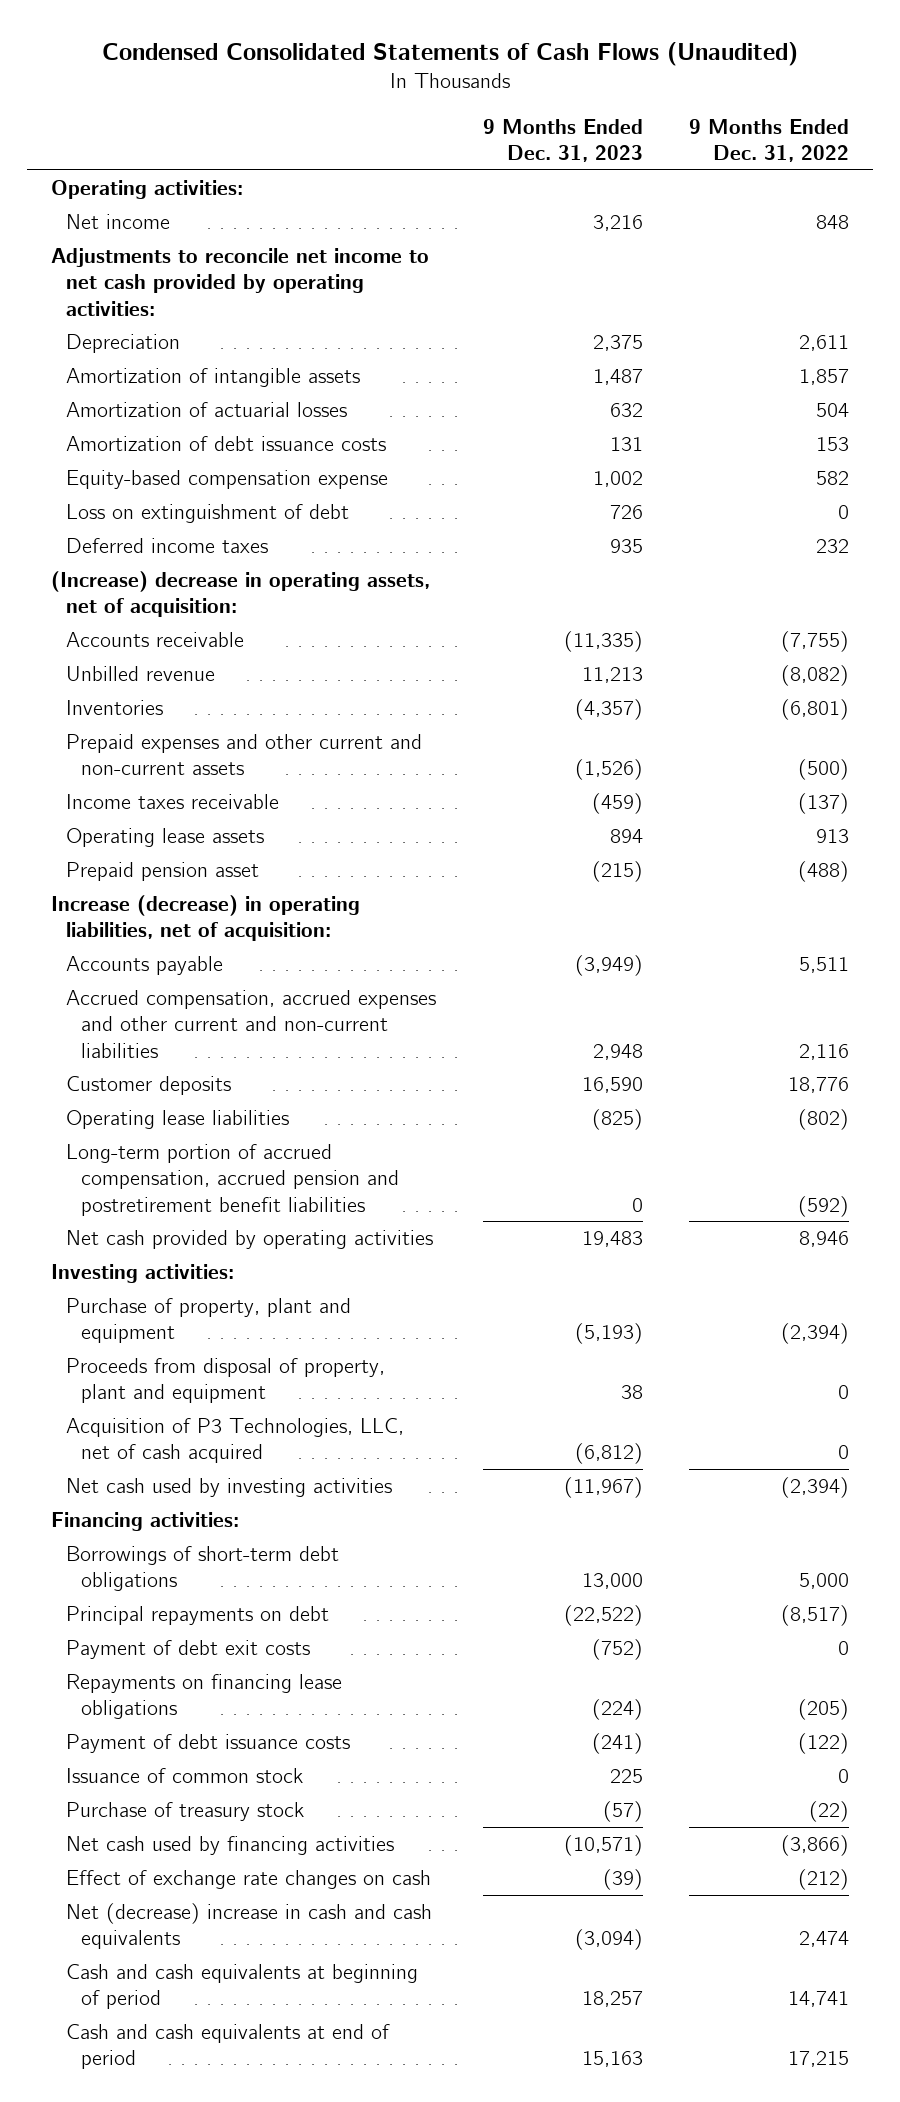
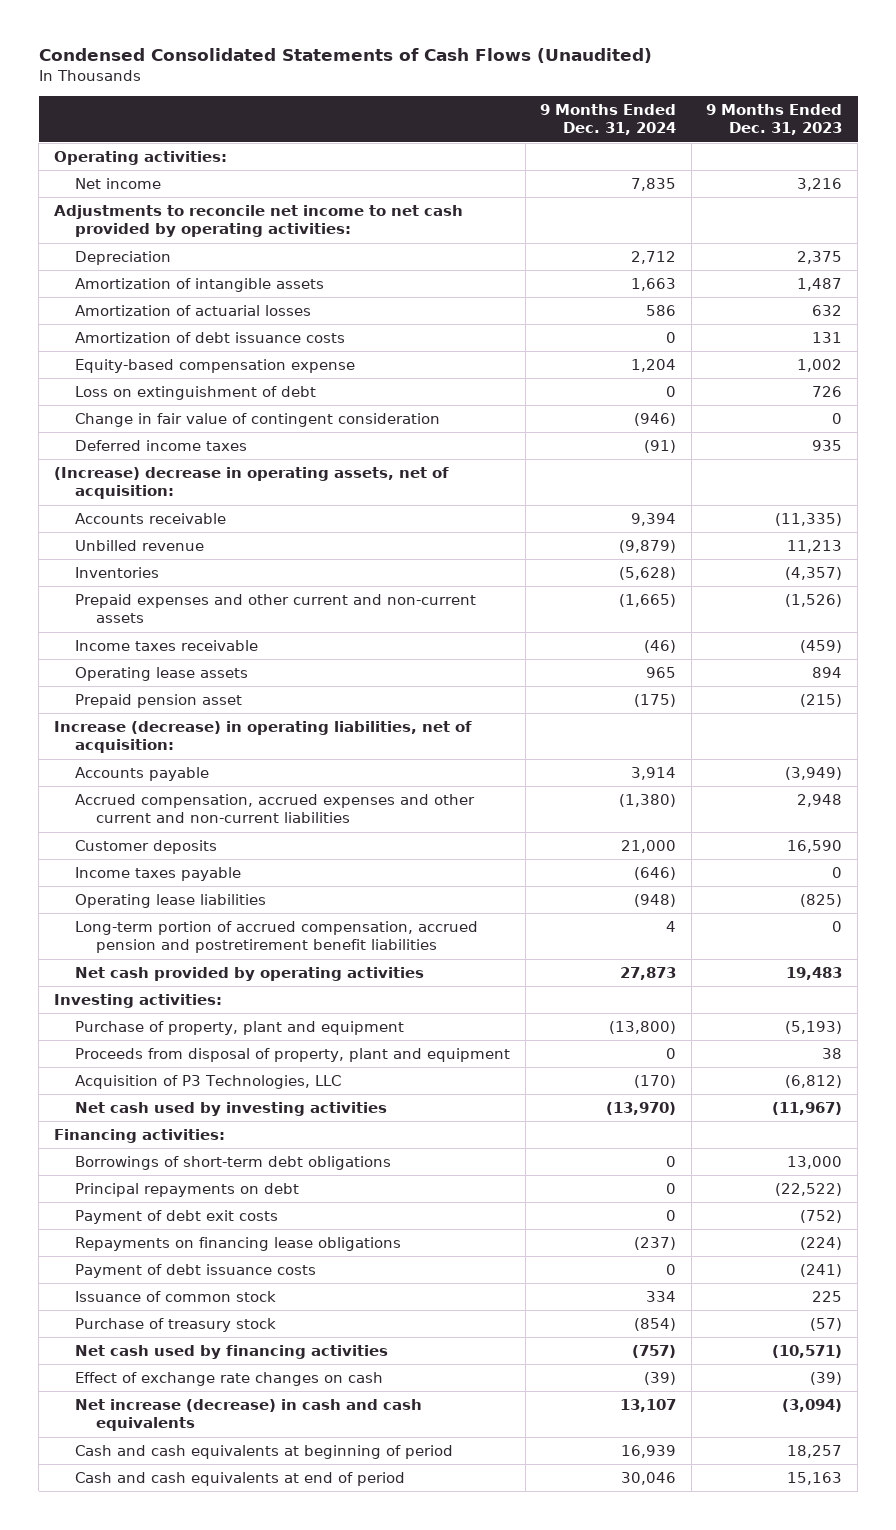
- | 9 Months Ended Dec. 31, 2023 | 9 Months Ended Dec. 31, 2022
+ | 9 Months Ended Dec. 31, 2024 | 9 Months Ended Dec. 31, 2023
+ Change in fair value of contingent consideration | (946) | 0
+ Income taxes payable | (646) | 0
- Acquisition of P3 Technologies, LLC, net of cash acquired | (6,812) | 0
+ Acquisition of P3 Technologies, LLC | (170) | (6,812)
- Net (decrease) increase in cash and cash equivalents | (3,094) | 2,474
+ Net increase (decrease) in cash and cash equivalents | 13,107 | (3,094)

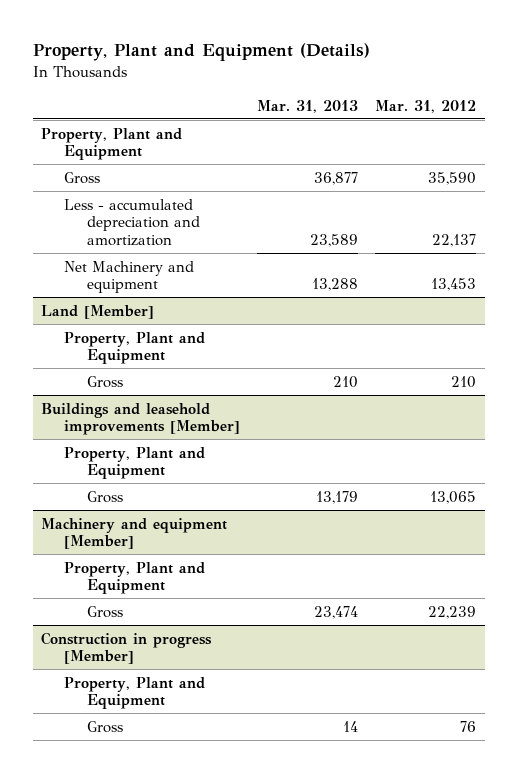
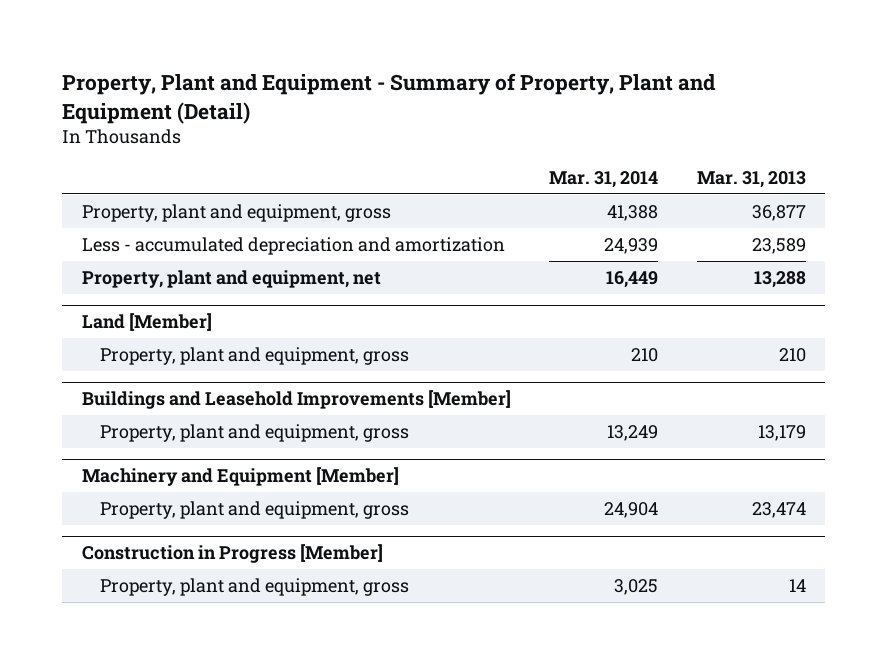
- Property, Plant and Equipment (Details)
+ Property, Plant and Equipment - Summary of Property, Plant and Equipment (Detail)
- | Mar. 31, 2013 | Mar. 31, 2012
+ | Mar. 31, 2014 | Mar. 31, 2013
- Property, Plant and Equipment
- Gross | 36,877 | 35,590
+ Property, plant and equipment, gross | 41,388 | 36,877
- Net Machinery and equipment | 13,288 | 13,453
+ Property, plant and equipment, net | 16,449 | 13,288
@ Land [Member]
- Property, Plant and Equipment
- Gross | 210 | 210
- Buildings and leasehold improvements [Member]
- Property, Plant and Equipment
- Gross | 13,179 | 13,065
- Machinery and equipment [Member]
- Property, Plant and Equipment
- Gross | 23,474 | 22,239
- Construction in progress [Member]
- Property, Plant and Equipment
- Gross | 14 | 76
@ Land [Member]
+ Property, plant and equipment, gross | 210 | 210
+ Buildings and Leasehold Improvements [Member]
+ Property, plant and equipment, gross | 13,249 | 13,179
+ Machinery and Equipment [Member]
+ Property, plant and equipment, gross | 24,904 | 23,474
+ Construction in Progress [Member]
+ Property, plant and equipment, gross | 3,025 | 14

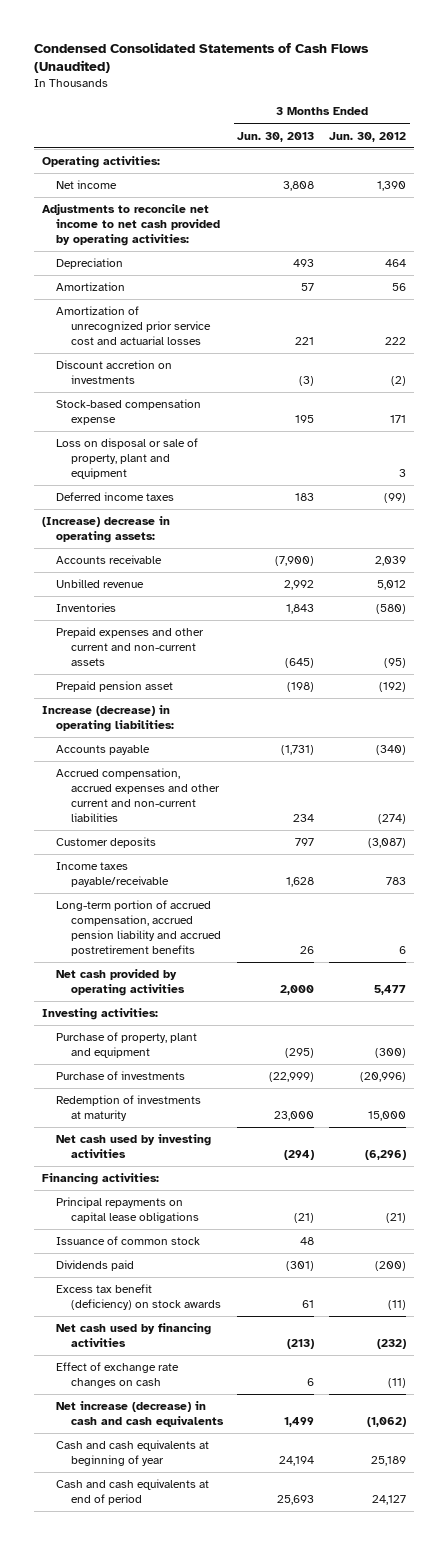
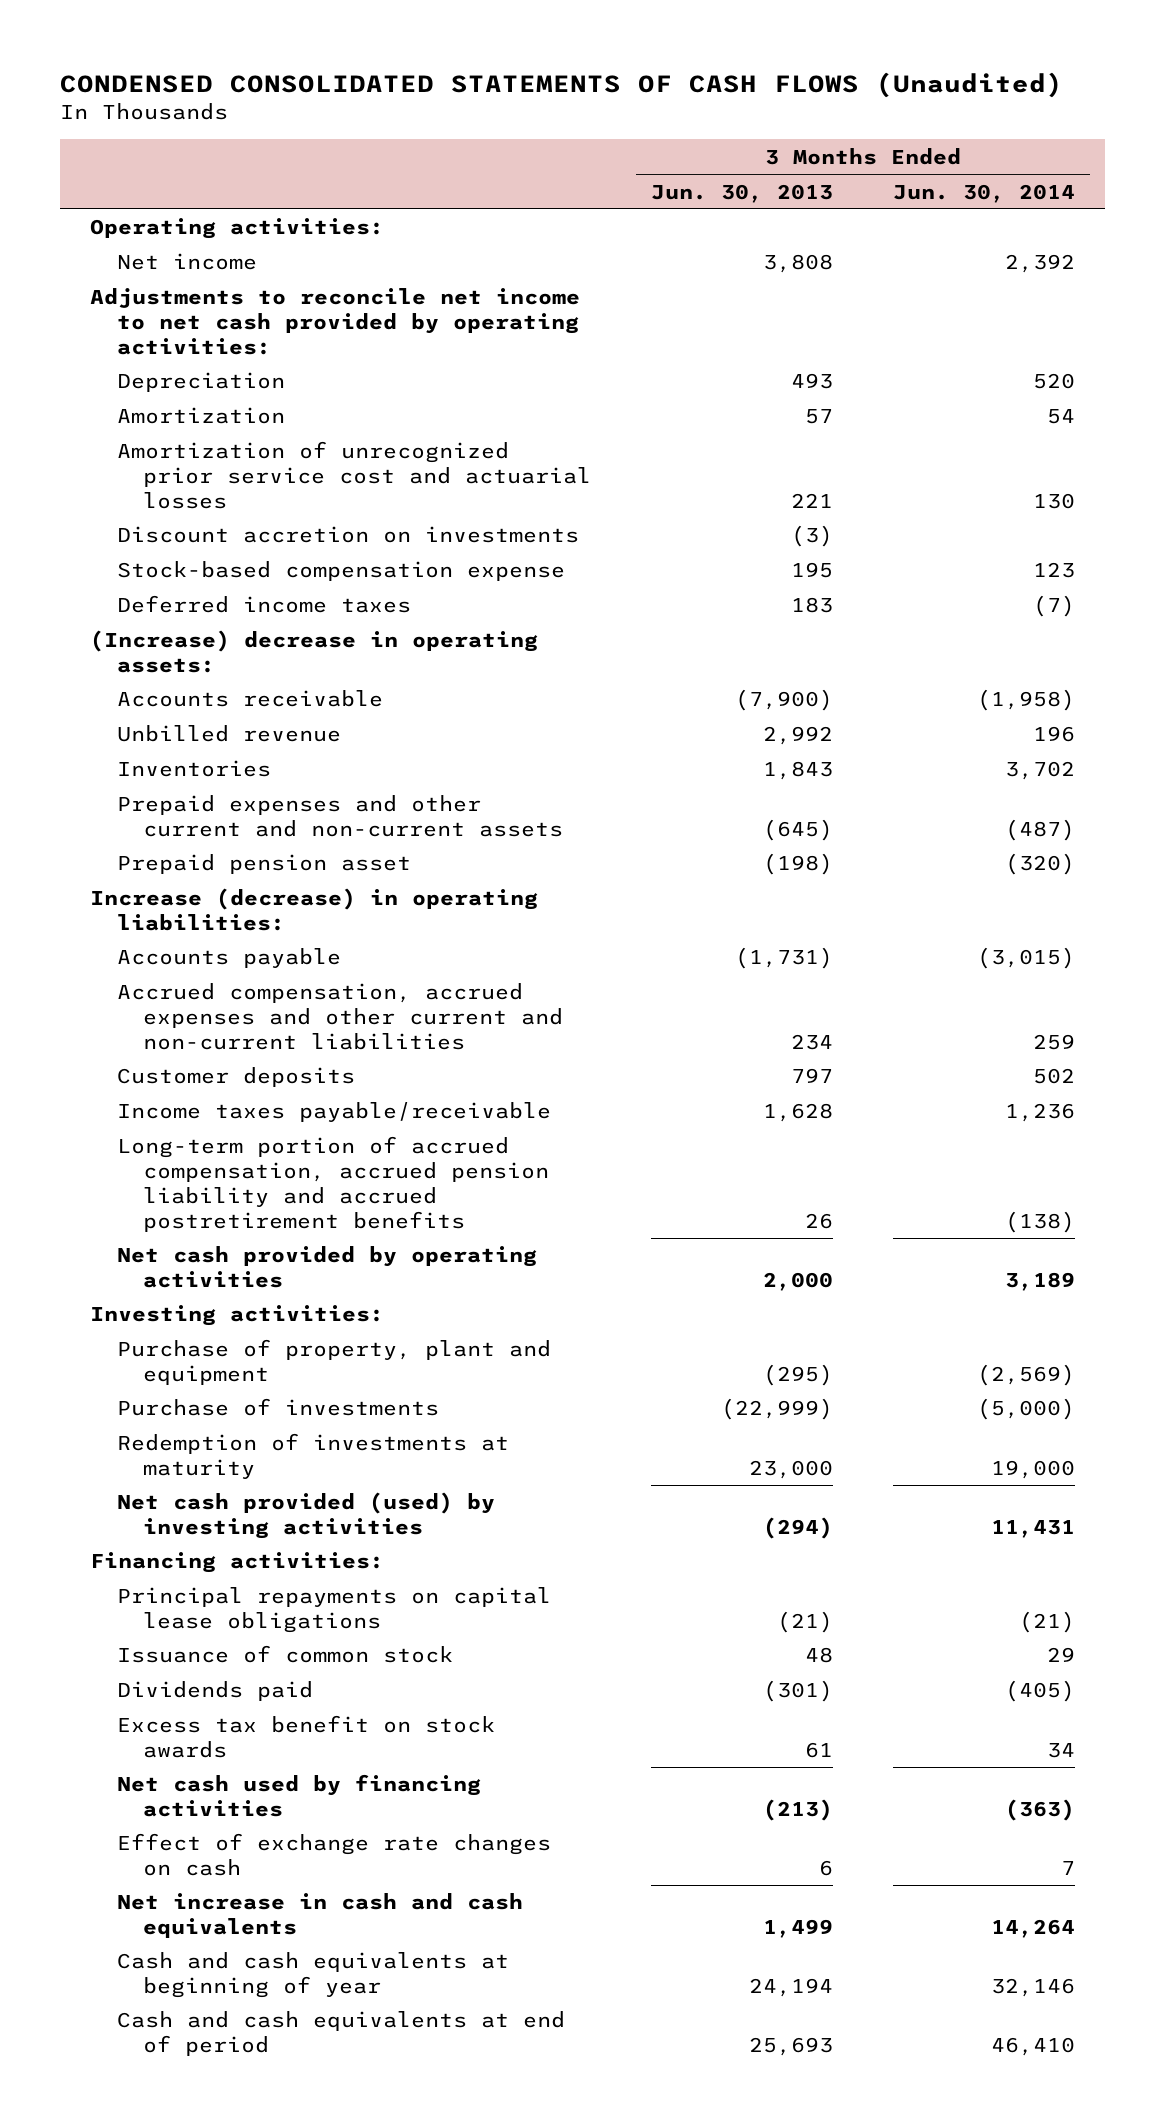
- Condensed Consolidated Statements of Cash Flows (Unaudited)
+ CONDENSED CONSOLIDATED STATEMENTS OF CASH FLOWS (Unaudited)
- | 3 Months Ended Jun. 30, 2013 | 3 Months Ended Jun. 30, 2012
+ | 3 Months Ended Jun. 30, 2013 | 3 Months Ended Jun. 30, 2014
- Loss on disposal or sale of property, plant and equipment | | 3
- Net cash used by investing activities | (294) | (6,296)
+ Net cash provided (used) by investing activities | (294) | 11,431
- Excess tax benefit (deficiency) on stock awards | 61 | (11)
+ Excess tax benefit on stock awards | 61 | 34
- Net increase (decrease) in cash and cash equivalents | 1,499 | (1,062)
+ Net increase in cash and cash equivalents | 1,499 | 14,264

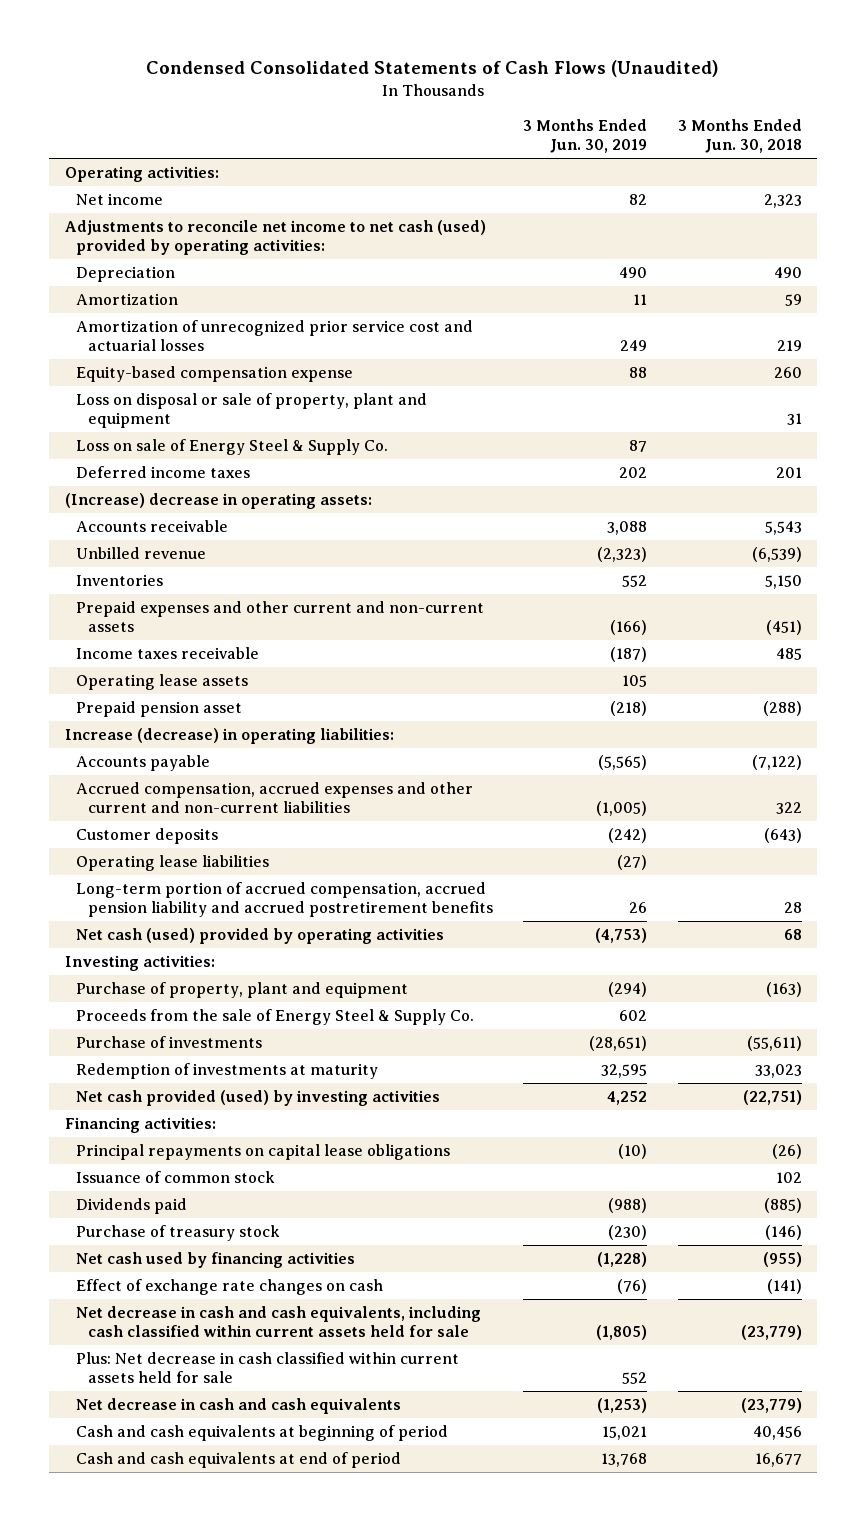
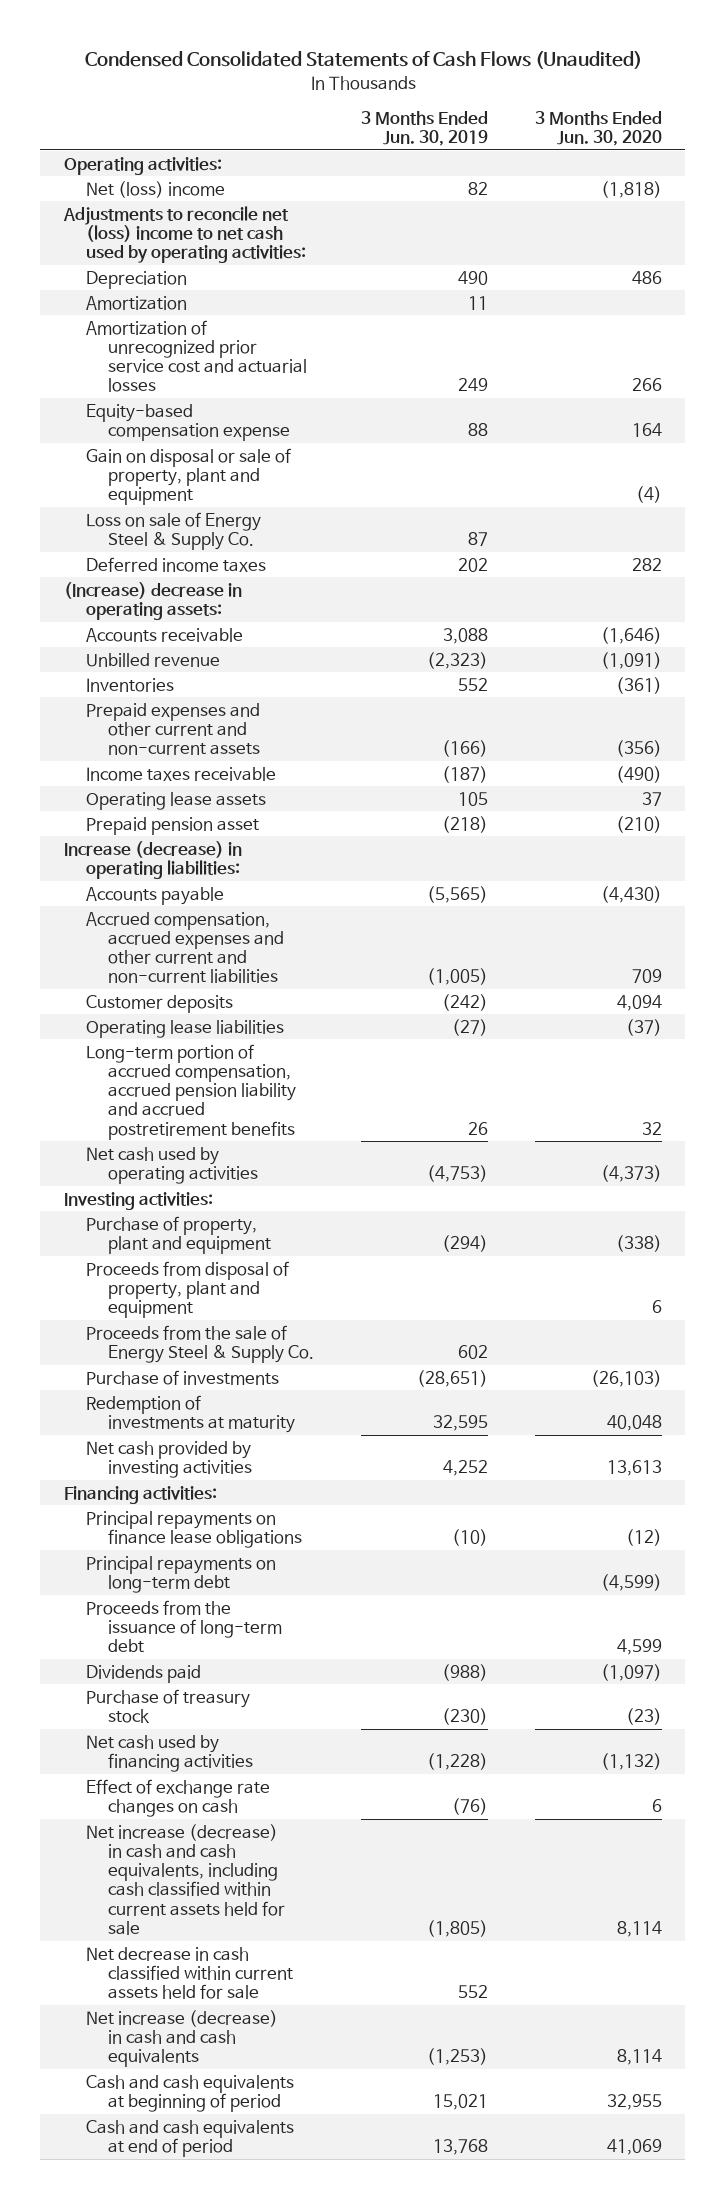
- | 3 Months Ended Jun. 30, 2019 | 3 Months Ended Jun. 30, 2018
+ | 3 Months Ended Jun. 30, 2019 | 3 Months Ended Jun. 30, 2020
- Net income | 82 | 2,323
- Adjustments to reconcile net income to net cash (used) provided by operating activities:
+ Net (loss) income | 82 | (1,818)
+ Adjustments to reconcile net (loss) income to net cash used by operating activities:
- Loss on disposal or sale of property, plant and equipment | | 31
+ Gain on disposal or sale of property, plant and equipment | | (4)
- Net cash (used) provided by operating activities | (4,753) | 68
+ Net cash used by operating activities | (4,753) | (4,373)
+ Proceeds from disposal of property, plant and equipment | | 6
- Net cash provided (used) by investing activities | 4,252 | (22,751)
+ Net cash provided by investing activities | 4,252 | 13,613
- Principal repayments on capital lease obligations | (10) | (26)
- Issuance of common stock | | 102
+ Principal repayments on finance lease obligations | (10) | (12)
+ Principal repayments on long-term debt | | (4,599)
+ Proceeds from the issuance of long-term debt | | 4,599
- Net decrease in cash and cash equivalents, including cash classified within current assets held for sale | (1,805) | (23,779)
- Plus: Net decrease in cash classified within current assets held for sale | 552 |
- Net decrease in cash and cash equivalents | (1,253) | (23,779)
+ Net increase (decrease) in cash and cash equivalents, including cash classified within current assets held for sale | (1,805) | 8,114
+ Net decrease in cash classified within current assets held for sale | 552 |
+ Net increase (decrease) in cash and cash equivalents | (1,253) | 8,114

